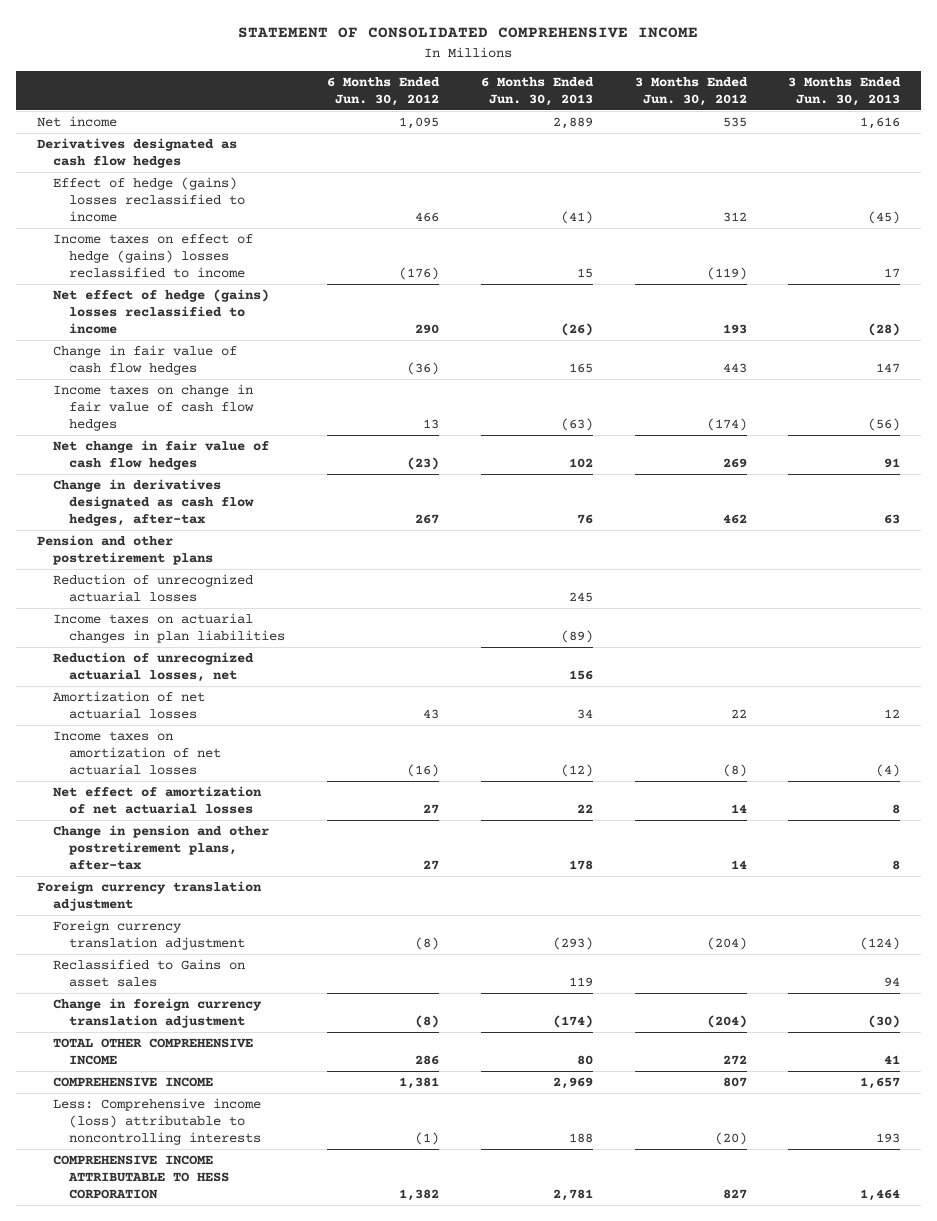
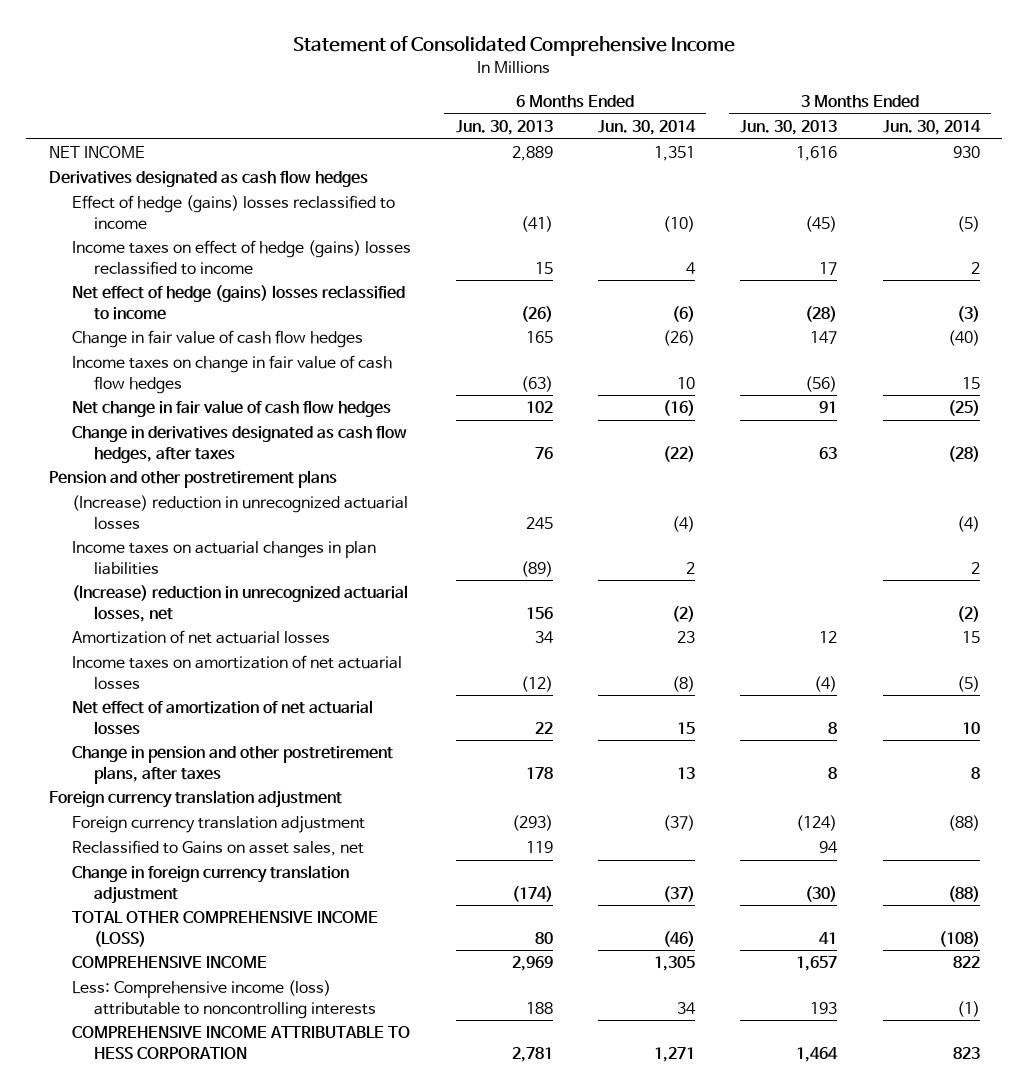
- STATEMENT OF CONSOLIDATED COMPREHENSIVE INCOME
+ Statement of Consolidated Comprehensive Income
- | 6 Months Ended Jun. 30, 2012 | 6 Months Ended Jun. 30, 2013 | 3 Months Ended Jun. 30, 2012 | 3 Months Ended Jun. 30, 2013
+ | 6 Months Ended Jun. 30, 2013 | 6 Months Ended Jun. 30, 2014 | 3 Months Ended Jun. 30, 2013 | 3 Months Ended Jun. 30, 2014
- Net income | 1,095 | 2,889 | 535 | 1,616
+ NET INCOME | 2,889 | 1,351 | 1,616 | 930
- Change in derivatives designated as cash flow hedges, after-tax | 267 | 76 | 462 | 63
+ Change in derivatives designated as cash flow hedges, after taxes | 76 | (22) | 63 | (28)
- Reduction of unrecognized actuarial losses | | 245 | |
+ (Increase) reduction in unrecognized actuarial losses | 245 | (4) | | (4)
- Reduction of unrecognized actuarial losses, net | | 156 | |
+ (Increase) reduction in unrecognized actuarial losses, net | 156 | (2) | | (2)
- Change in pension and other postretirement plans, after-tax | 27 | 178 | 14 | 8
+ Change in pension and other postretirement plans, after taxes | 178 | 13 | 8 | 8
- Reclassified to Gains on asset sales | | 119 | | 94
+ Reclassified to Gains on asset sales, net | 119 | | 94 |
- TOTAL OTHER COMPREHENSIVE INCOME | 286 | 80 | 272 | 41
+ TOTAL OTHER COMPREHENSIVE INCOME (LOSS) | 80 | (46) | 41 | (108)

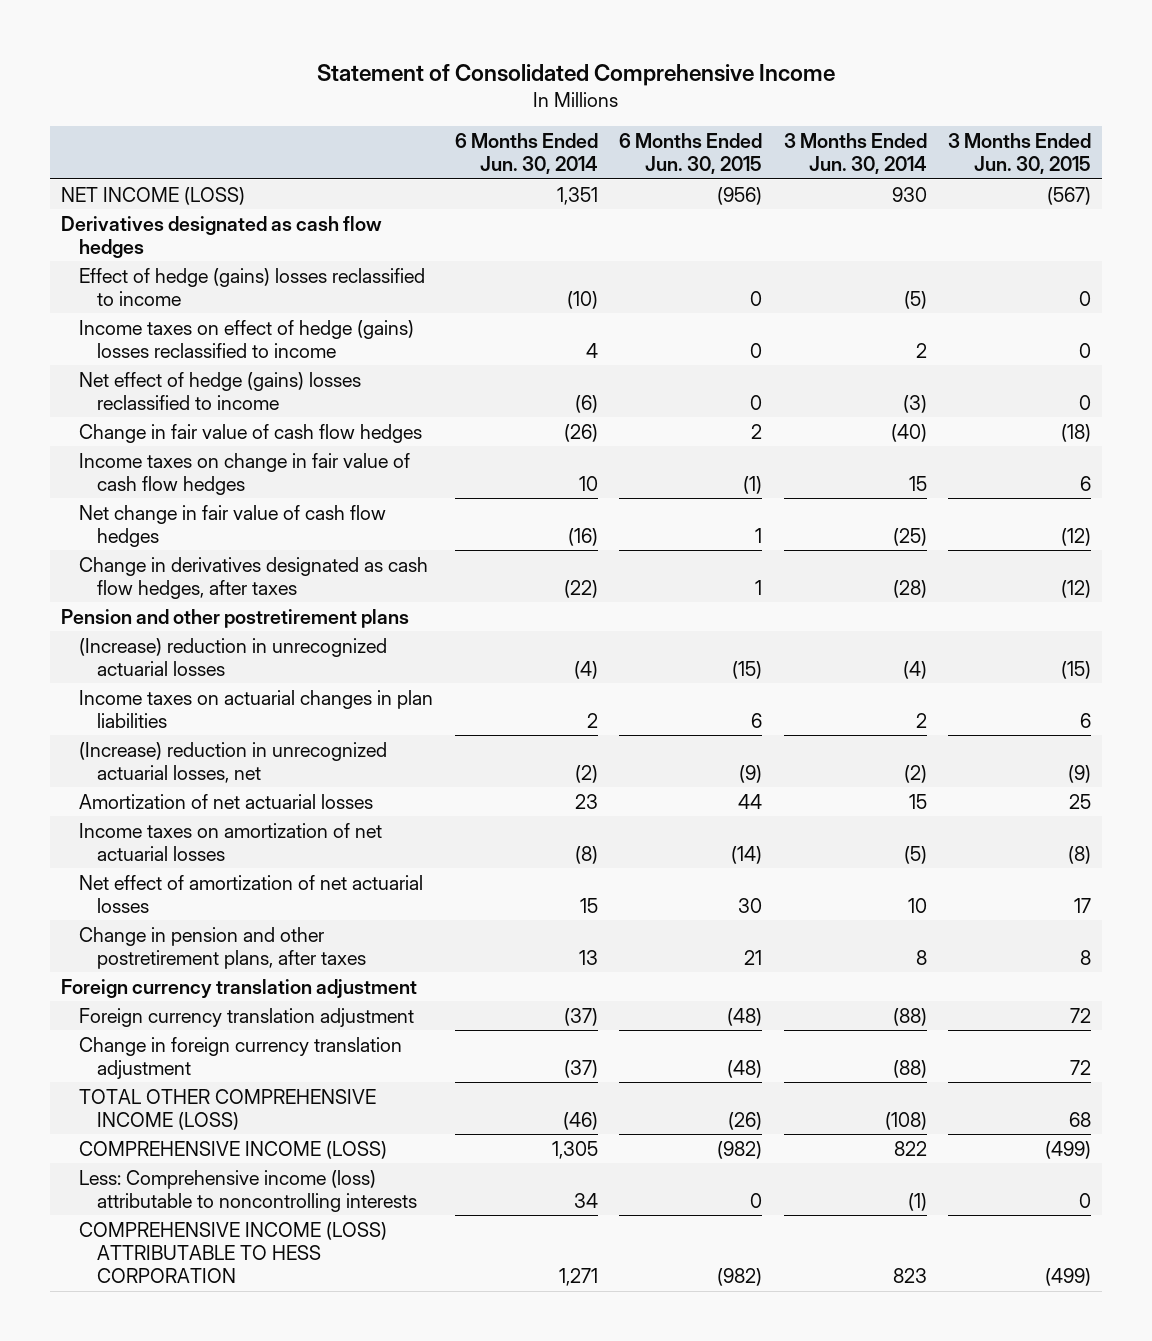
- | 6 Months Ended Jun. 30, 2013 | 6 Months Ended Jun. 30, 2014 | 3 Months Ended Jun. 30, 2013 | 3 Months Ended Jun. 30, 2014
+ | 6 Months Ended Jun. 30, 2014 | 6 Months Ended Jun. 30, 2015 | 3 Months Ended Jun. 30, 2014 | 3 Months Ended Jun. 30, 2015
- NET INCOME | 2,889 | 1,351 | 1,616 | 930
+ NET INCOME (LOSS) | 1,351 | (956) | 930 | (567)
- Reclassified to Gains on asset sales, net | 119 | | 94 |
- COMPREHENSIVE INCOME | 2,969 | 1,305 | 1,657 | 822
+ COMPREHENSIVE INCOME (LOSS) | 1,305 | (982) | 822 | (499)
- COMPREHENSIVE INCOME ATTRIBUTABLE TO HESS CORPORATION | 2,781 | 1,271 | 1,464 | 823
+ COMPREHENSIVE INCOME (LOSS) ATTRIBUTABLE TO HESS CORPORATION | 1,271 | (982) | 823 | (499)

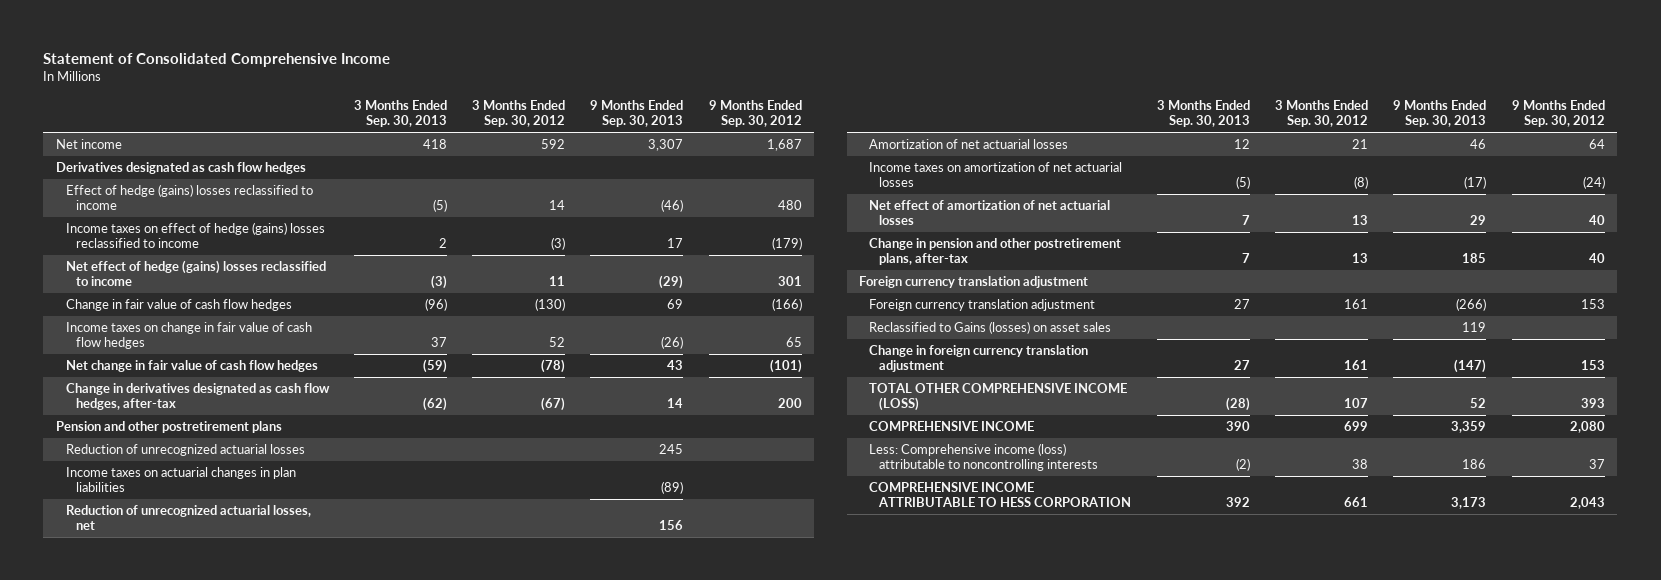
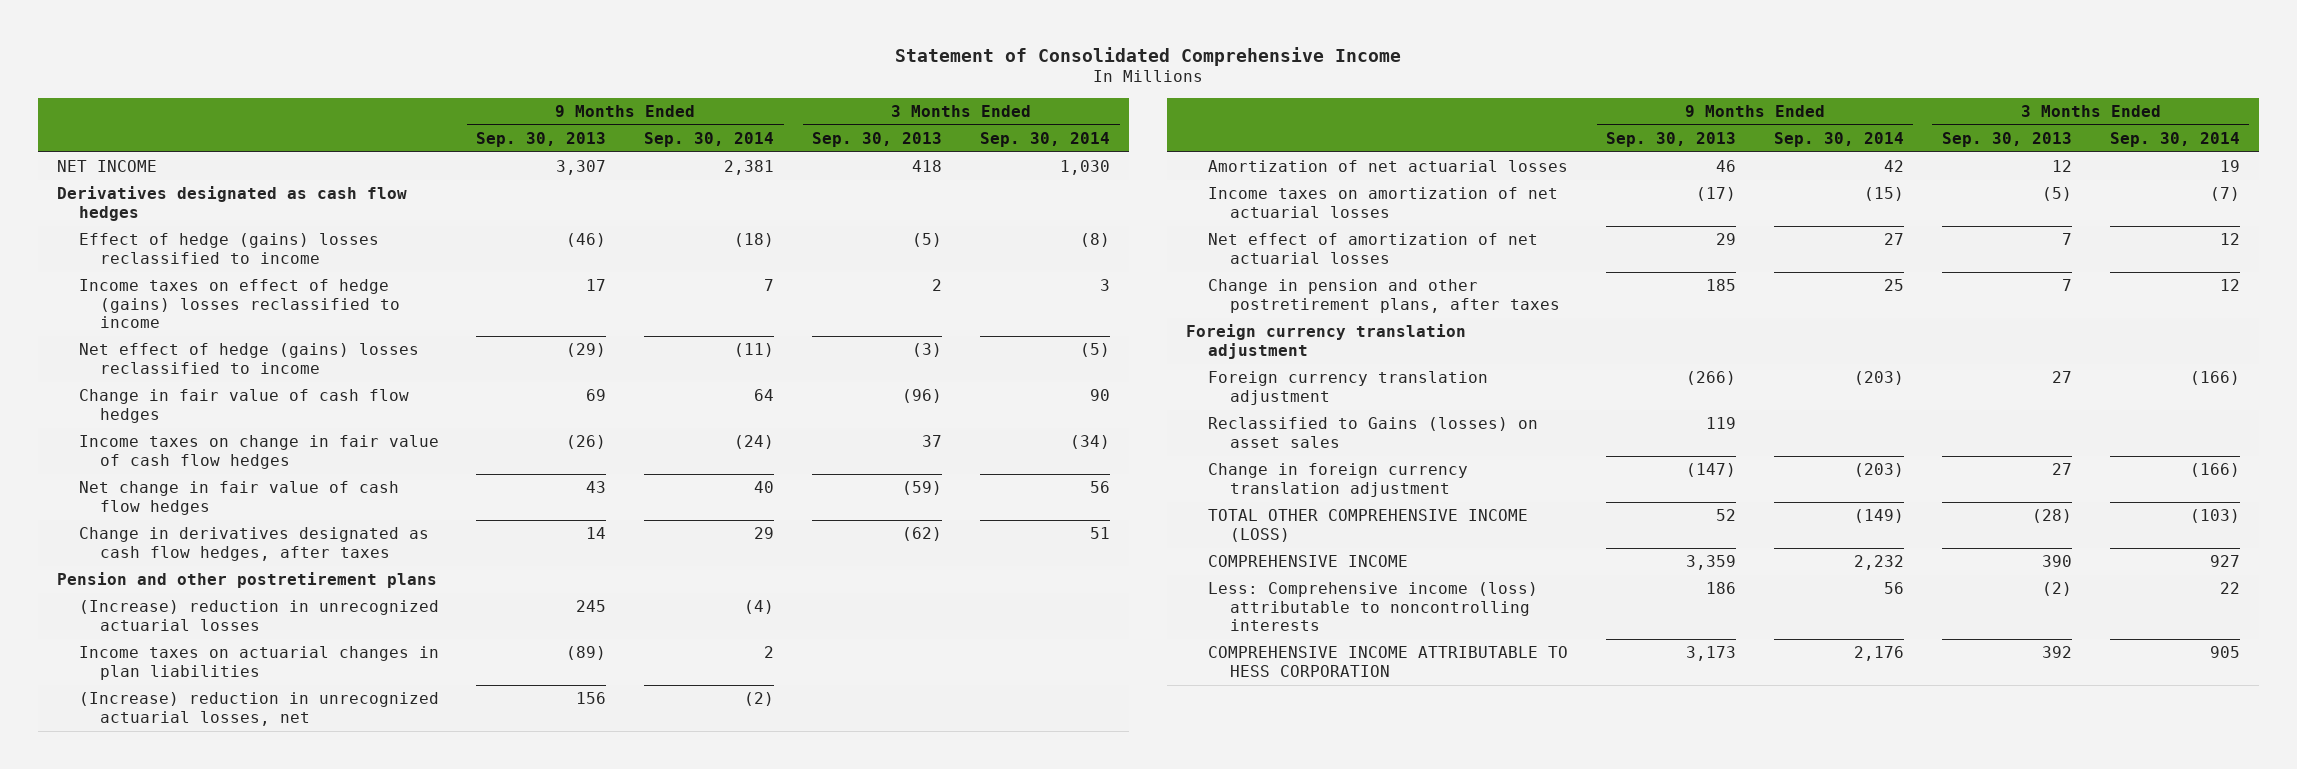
- | 3 Months Ended Sep. 30, 2013 | 3 Months Ended Sep. 30, 2012 | 9 Months Ended Sep. 30, 2013 | 9 Months Ended Sep. 30, 2012
+ | 9 Months Ended Sep. 30, 2013 | 9 Months Ended Sep. 30, 2014 | 3 Months Ended Sep. 30, 2013 | 3 Months Ended Sep. 30, 2014
- Net income | 418 | 592 | 3,307 | 1,687
+ NET INCOME | 3,307 | 2,381 | 418 | 1,030
- Change in derivatives designated as cash flow hedges, after-tax | (62) | (67) | 14 | 200
+ Change in derivatives designated as cash flow hedges, after taxes | 14 | 29 | (62) | 51
- Reduction of unrecognized actuarial losses | | | 245 |
+ (Increase) reduction in unrecognized actuarial losses | 245 | (4) | |
- Reduction of unrecognized actuarial losses, net | | | 156 |
+ (Increase) reduction in unrecognized actuarial losses, net | 156 | (2) | |
- Change in pension and other postretirement plans, after-tax | 7 | 13 | 185 | 40
+ Change in pension and other postretirement plans, after taxes | 185 | 25 | 7 | 12

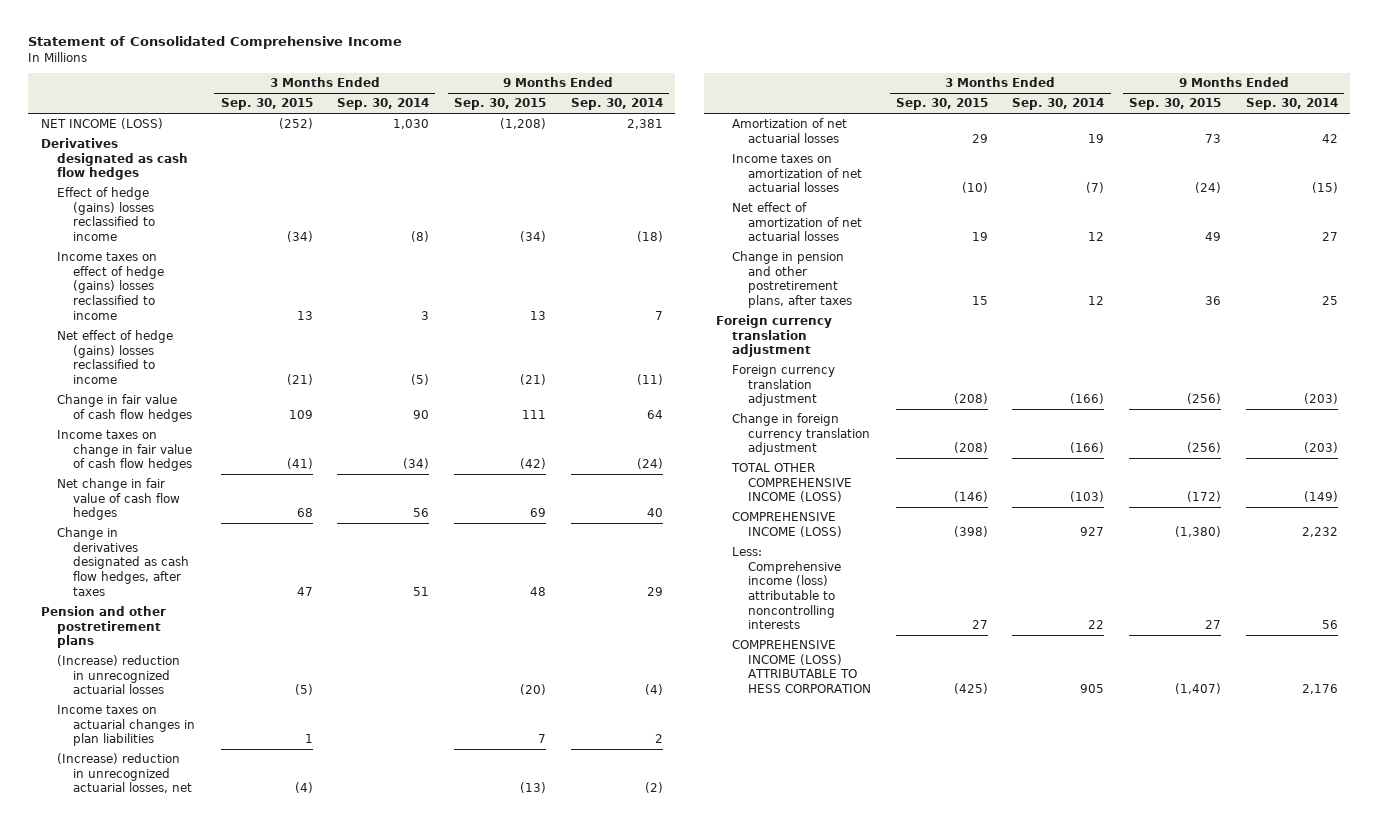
- | 9 Months Ended Sep. 30, 2013 | 9 Months Ended Sep. 30, 2014 | 3 Months Ended Sep. 30, 2013 | 3 Months Ended Sep. 30, 2014
+ | 3 Months Ended Sep. 30, 2015 | 3 Months Ended Sep. 30, 2014 | 9 Months Ended Sep. 30, 2015 | 9 Months Ended Sep. 30, 2014
- NET INCOME | 3,307 | 2,381 | 418 | 1,030
+ NET INCOME (LOSS) | (252) | 1,030 | (1,208) | 2,381
- Reclassified to Gains (losses) on asset sales | 119 | | |
- COMPREHENSIVE INCOME | 3,359 | 2,232 | 390 | 927
+ COMPREHENSIVE INCOME (LOSS) | (398) | 927 | (1,380) | 2,232
- COMPREHENSIVE INCOME ATTRIBUTABLE TO HESS CORPORATION | 3,173 | 2,176 | 392 | 905
+ COMPREHENSIVE INCOME (LOSS) ATTRIBUTABLE TO HESS CORPORATION | (425) | 905 | (1,407) | 2,176

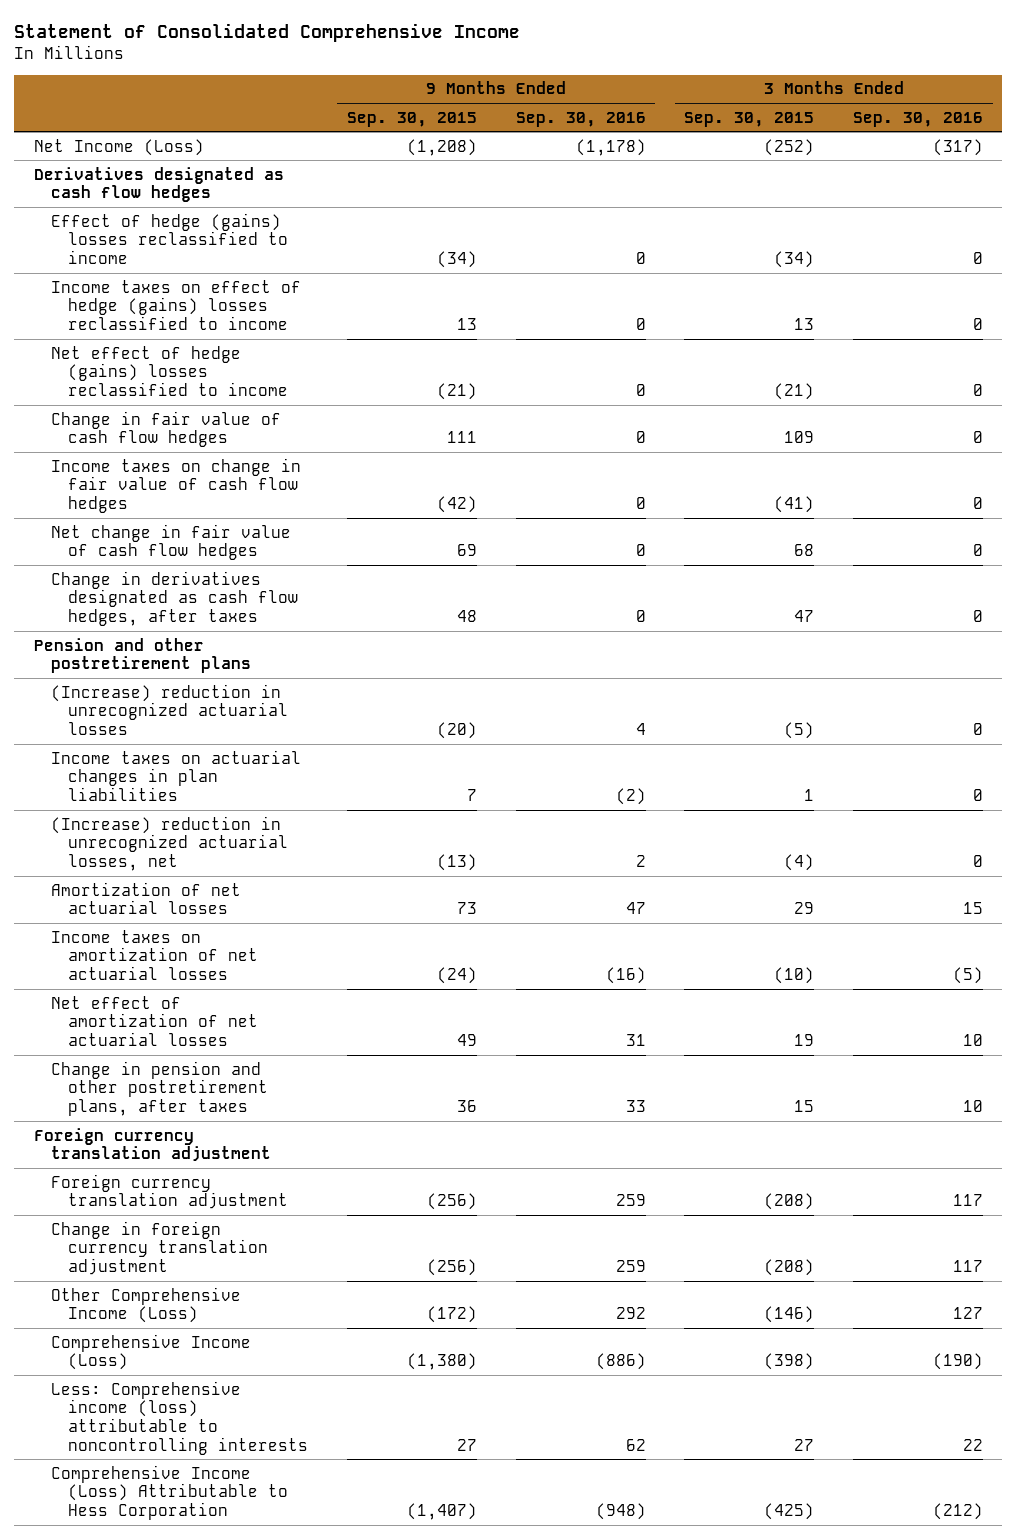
- | 3 Months Ended Sep. 30, 2015 | 3 Months Ended Sep. 30, 2014 | 9 Months Ended Sep. 30, 2015 | 9 Months Ended Sep. 30, 2014
+ | 9 Months Ended Sep. 30, 2015 | 9 Months Ended Sep. 30, 2016 | 3 Months Ended Sep. 30, 2015 | 3 Months Ended Sep. 30, 2016
- NET INCOME (LOSS) | (252) | 1,030 | (1,208) | 2,381
+ Net Income (Loss) | (1,208) | (1,178) | (252) | (317)
- TOTAL OTHER COMPREHENSIVE INCOME (LOSS) | (146) | (103) | (172) | (149)
- COMPREHENSIVE INCOME (LOSS) | (398) | 927 | (1,380) | 2,232
+ Other Comprehensive Income (Loss) | (172) | 292 | (146) | 127
+ Comprehensive Income (Loss) | (1,380) | (886) | (398) | (190)
- COMPREHENSIVE INCOME (LOSS) ATTRIBUTABLE TO HESS CORPORATION | (425) | 905 | (1,407) | 2,176
+ Comprehensive Income (Loss) Attributable to Hess Corporation | (1,407) | (948) | (425) | (212)

